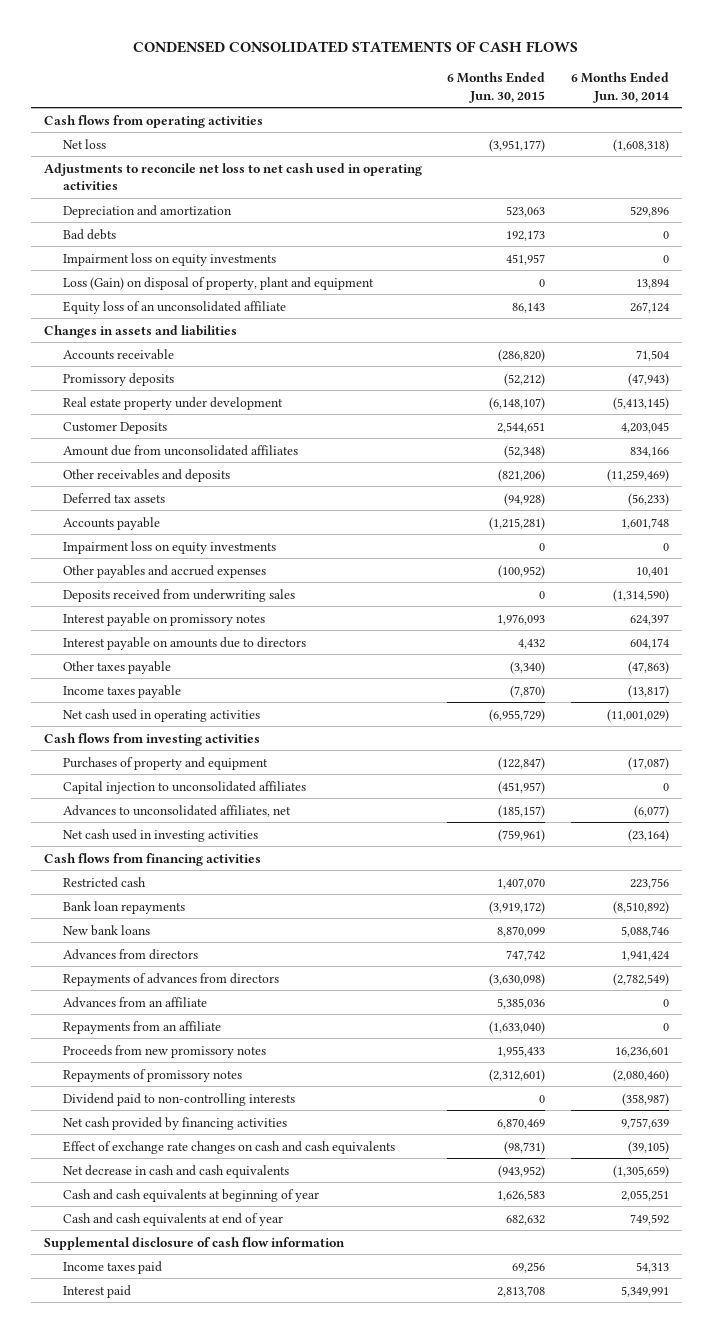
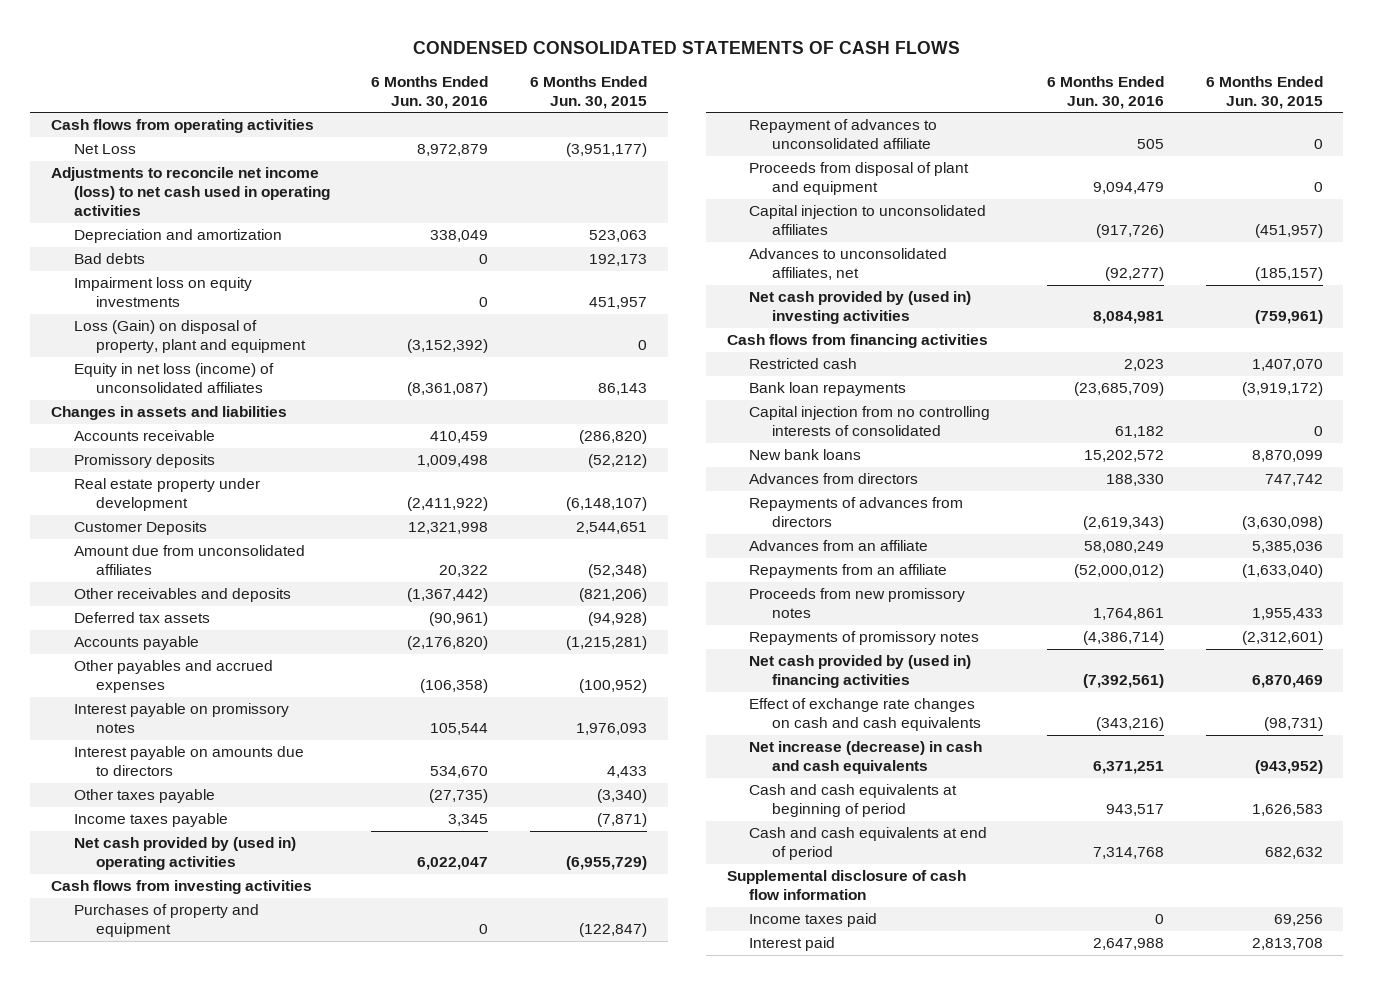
- | 6 Months Ended Jun. 30, 2015 | 6 Months Ended Jun. 30, 2014
+ | 6 Months Ended Jun. 30, 2016 | 6 Months Ended Jun. 30, 2015
- Net loss | (3,951,177) | (1,608,318)
- Adjustments to reconcile net loss to net cash used in operating activities
+ Net Loss | 8,972,879 | (3,951,177)
+ Adjustments to reconcile net income (loss) to net cash used in operating activities
- Equity loss of an unconsolidated affiliate | 86,143 | 267,124
+ Equity in net loss (income) of unconsolidated affiliates | (8,361,087) | 86,143
- Impairment loss on equity investments | 0 | 0
- Deposits received from underwriting sales | 0 | (1,314,590)
- Interest payable on amounts due to directors | 4,432 | 604,174
+ Interest payable on amounts due to directors | 534,670 | 4,433
- Income taxes payable | (7,870) | (13,817)
- Net cash used in operating activities | (6,955,729) | (11,001,029)
+ Income taxes payable | 3,345 | (7,871)
+ Net cash provided by (used in) operating activities | 6,022,047 | (6,955,729)
+ Repayment of advances to unconsolidated affiliate | 505 | 0
+ Proceeds from disposal of plant and equipment | 9,094,479 | 0
- Net cash used in investing activities | (759,961) | (23,164)
+ Net cash provided by (used in) investing activities | 8,084,981 | (759,961)
+ Capital injection from no controlling interests of consolidated | 61,182 | 0
- Dividend paid to non-controlling interests | 0 | (358,987)
- Net cash provided by financing activities | 6,870,469 | 9,757,639
+ Net cash provided by (used in) financing activities | (7,392,561) | 6,870,469
- Net decrease in cash and cash equivalents | (943,952) | (1,305,659)
- Cash and cash equivalents at beginning of year | 1,626,583 | 2,055,251
- Cash and cash equivalents at end of year | 682,632 | 749,592
+ Net increase (decrease) in cash and cash equivalents | 6,371,251 | (943,952)
+ Cash and cash equivalents at beginning of period | 943,517 | 1,626,583
+ Cash and cash equivalents at end of period | 7,314,768 | 682,632

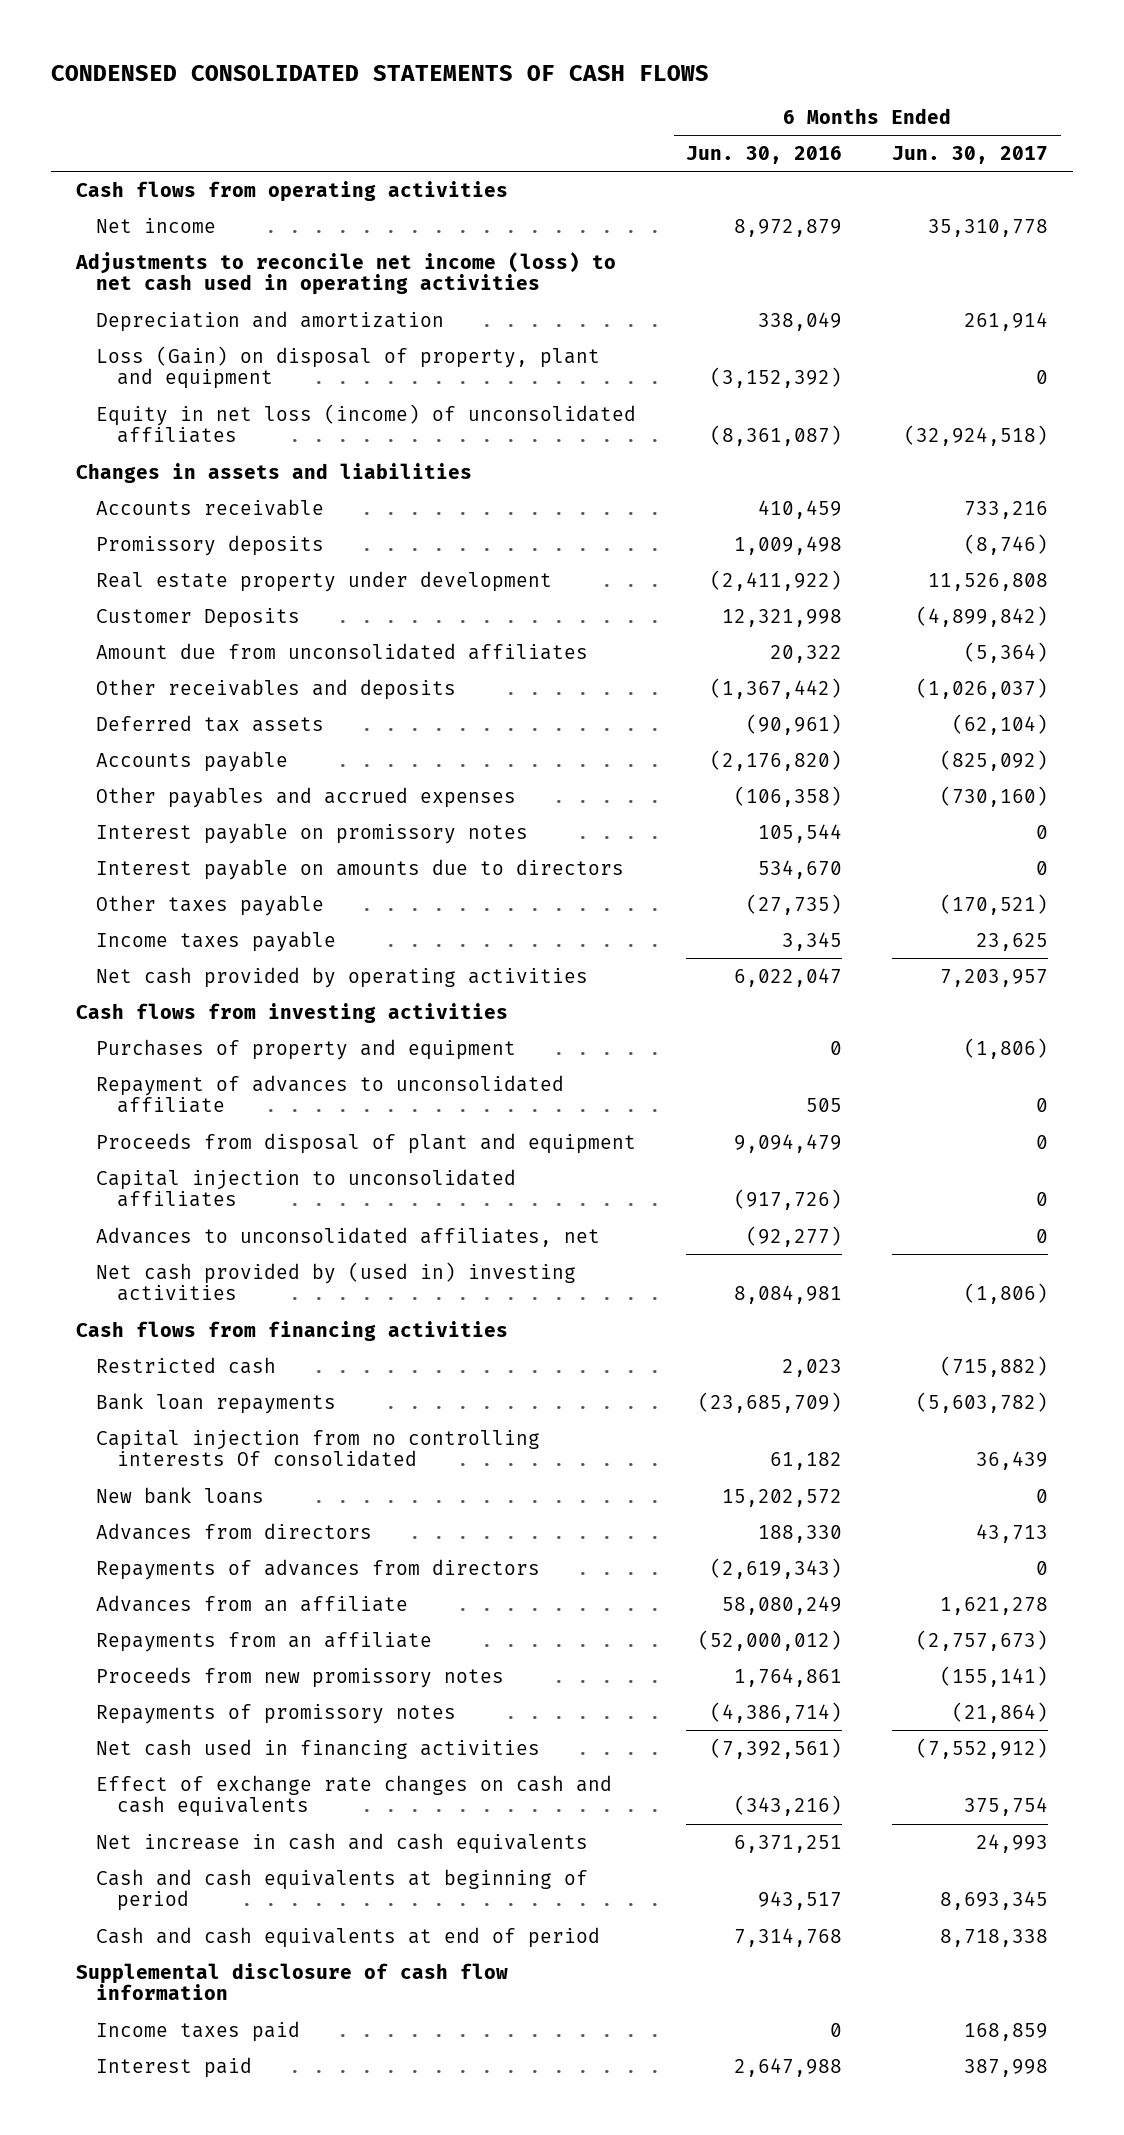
- | 6 Months Ended Jun. 30, 2016 | 6 Months Ended Jun. 30, 2015
+ | 6 Months Ended Jun. 30, 2016 | 6 Months Ended Jun. 30, 2017
- Net Loss | 8,972,879 | (3,951,177)
+ Net income | 8,972,879 | 35,310,778
- Bad debts | 0 | 192,173
- Impairment loss on equity investments | 0 | 451,957
- Net cash provided by (used in) operating activities | 6,022,047 | (6,955,729)
+ Net cash provided by operating activities | 6,022,047 | 7,203,957
- Capital injection from no controlling interests of consolidated | 61,182 | 0
+ Capital injection from no controlling interests Of consolidated | 61,182 | 36,439
- Net cash provided by (used in) financing activities | (7,392,561) | 6,870,469
+ Net cash used in financing activities | (7,392,561) | (7,552,912)
- Net increase (decrease) in cash and cash equivalents | 6,371,251 | (943,952)
+ Net increase in cash and cash equivalents | 6,371,251 | 24,993

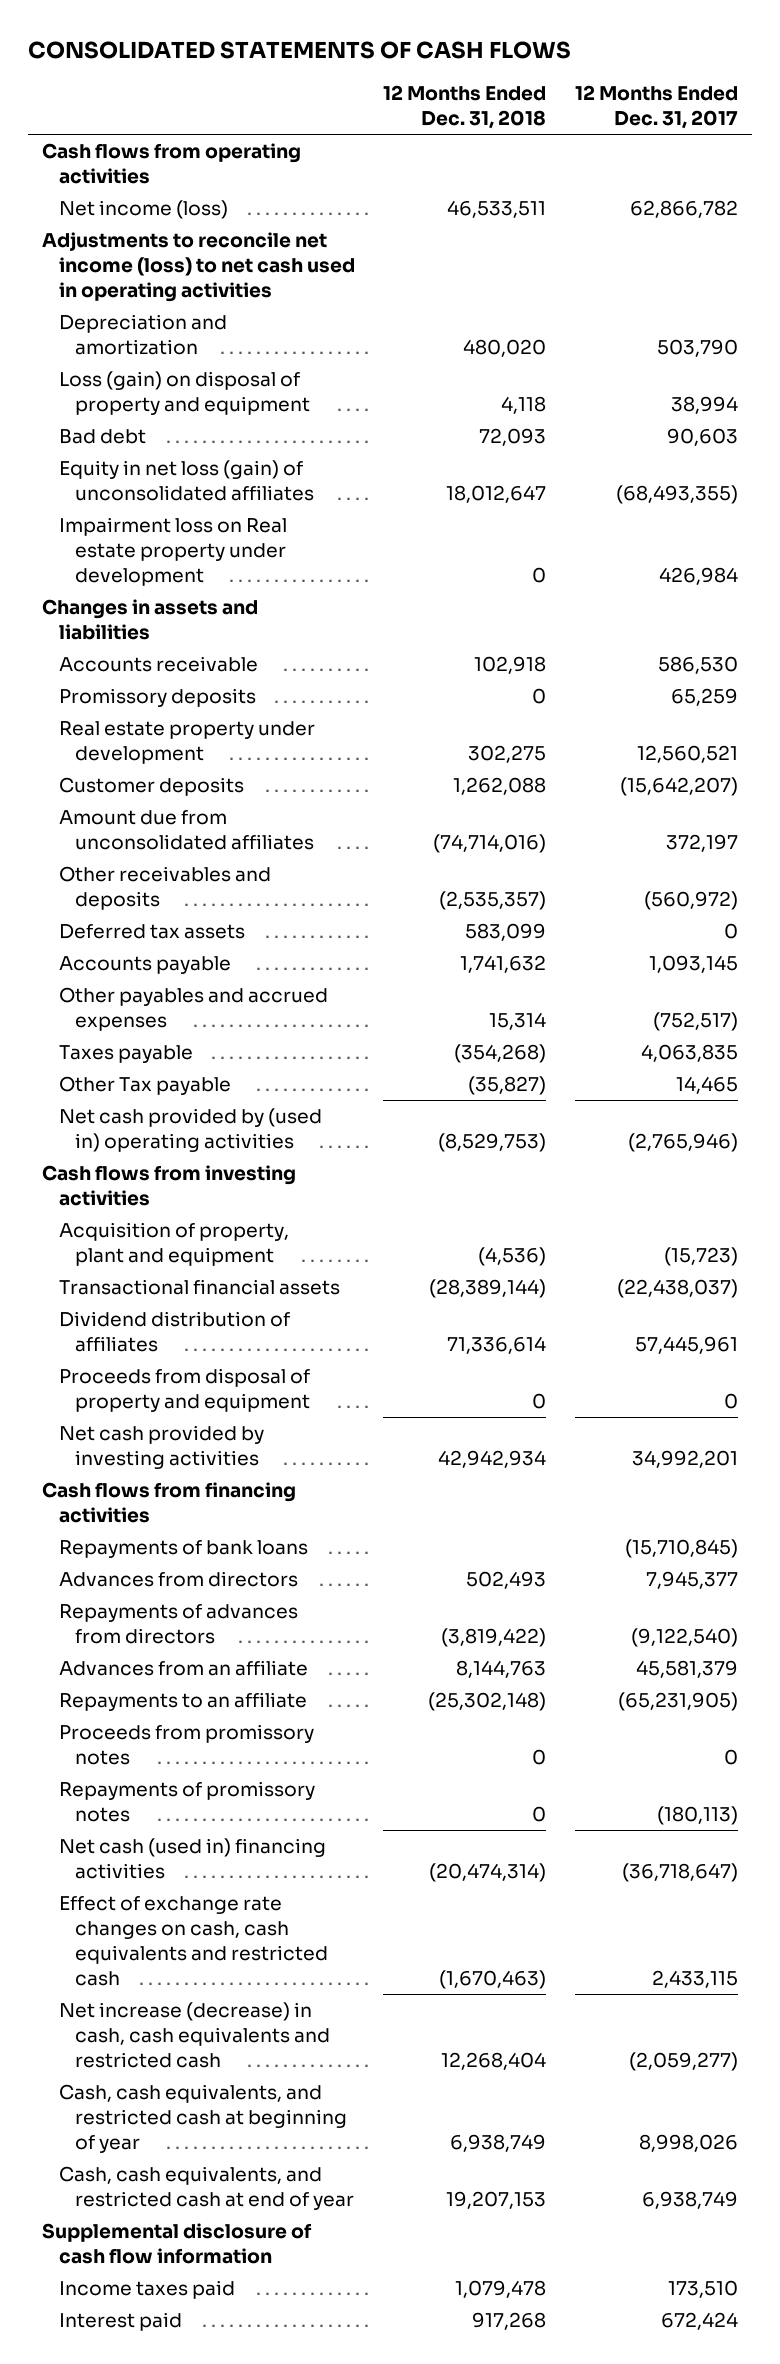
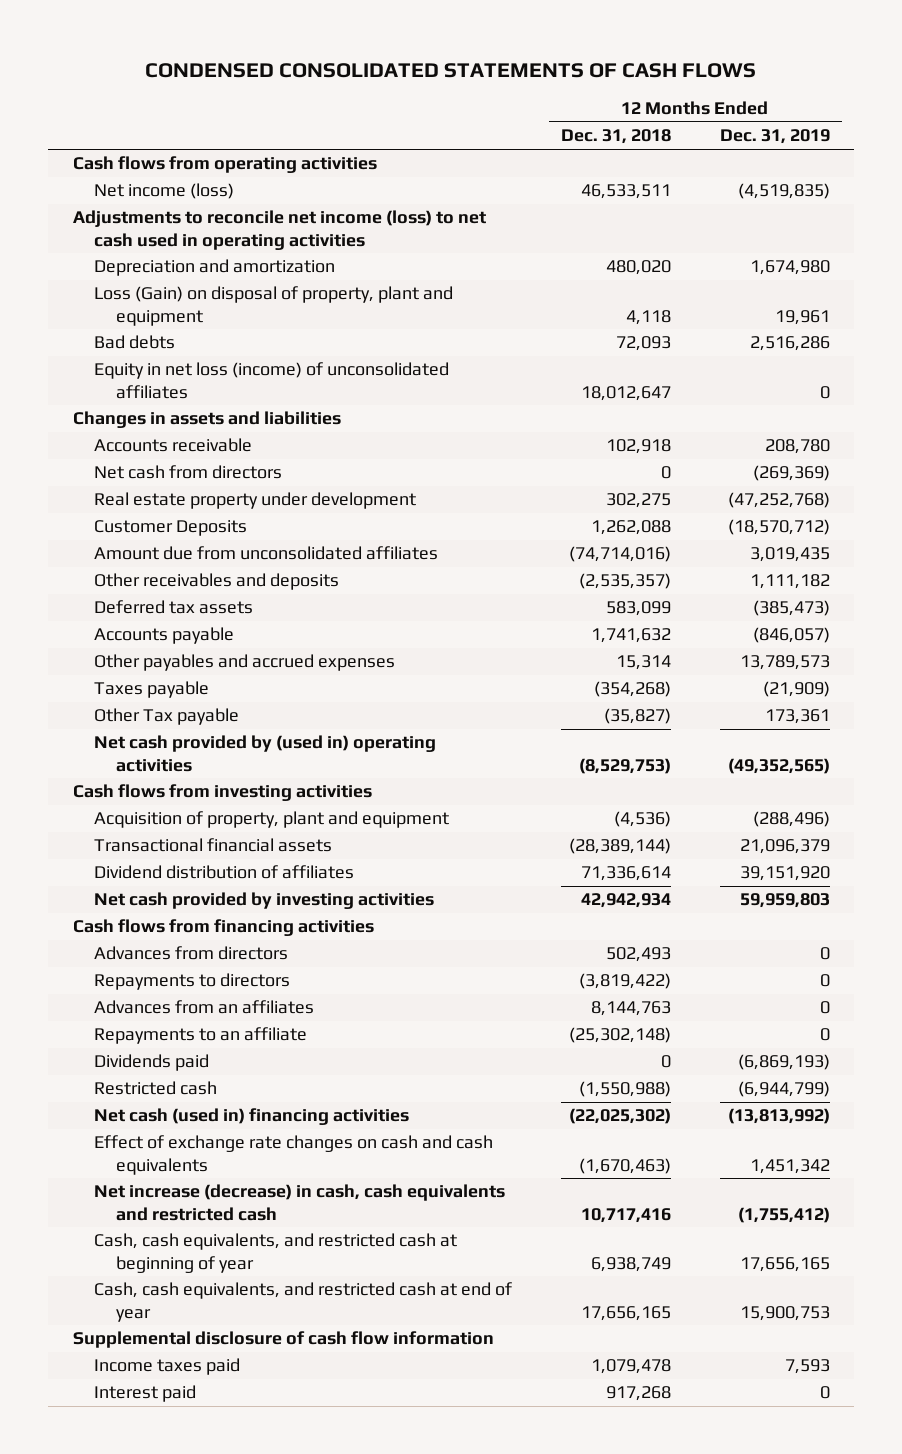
- CONSOLIDATED STATEMENTS OF CASH FLOWS
+ CONDENSED CONSOLIDATED STATEMENTS OF CASH FLOWS
- | 12 Months Ended Dec. 31, 2018 | 12 Months Ended Dec. 31, 2017
+ | 12 Months Ended Dec. 31, 2018 | 12 Months Ended Dec. 31, 2019
- Loss (gain) on disposal of property and equipment | 4,118 | 38,994
- Bad debt | 72,093 | 90,603
- Equity in net loss (gain) of unconsolidated affiliates | 18,012,647 | (68,493,355)
- Impairment loss on Real estate property under development | 0 | 426,984
+ Loss (Gain) on disposal of property, plant and equipment | 4,118 | 19,961
+ Bad debts | 72,093 | 2,516,286
+ Equity in net loss (income) of unconsolidated affiliates | 18,012,647 | 0
- Promissory deposits | 0 | 65,259
+ Net cash from directors | 0 | (269,369)
- Customer deposits | 1,262,088 | (15,642,207)
+ Customer Deposits | 1,262,088 | (18,570,712)
- Proceeds from disposal of property and equipment | 0 | 0
- Repayments of bank loans | | (15,710,845)
- Repayments of advances from directors | (3,819,422) | (9,122,540)
- Advances from an affiliate | 8,144,763 | 45,581,379
+ Repayments to directors | (3,819,422) | 0
+ Advances from an affiliates | 8,144,763 | 0
- Proceeds from promissory notes | 0 | 0
- Repayments of promissory notes | 0 | (180,113)
- Net cash (used in) financing activities | (20,474,314) | (36,718,647)
- Effect of exchange rate changes on cash, cash equivalents and restricted cash | (1,670,463) | 2,433,115
- Net increase (decrease) in cash, cash equivalents and restricted cash | 12,268,404 | (2,059,277)
+ Dividends paid | 0 | (6,869,193)
+ Restricted cash | (1,550,988) | (6,944,799)
+ Net cash (used in) financing activities | (22,025,302) | (13,813,992)
+ Effect of exchange rate changes on cash and cash equivalents | (1,670,463) | 1,451,342
+ Net increase (decrease) in cash, cash equivalents and restricted cash | 10,717,416 | (1,755,412)
- Cash, cash equivalents, and restricted cash at end of year | 19,207,153 | 6,938,749
+ Cash, cash equivalents, and restricted cash at end of year | 17,656,165 | 15,900,753

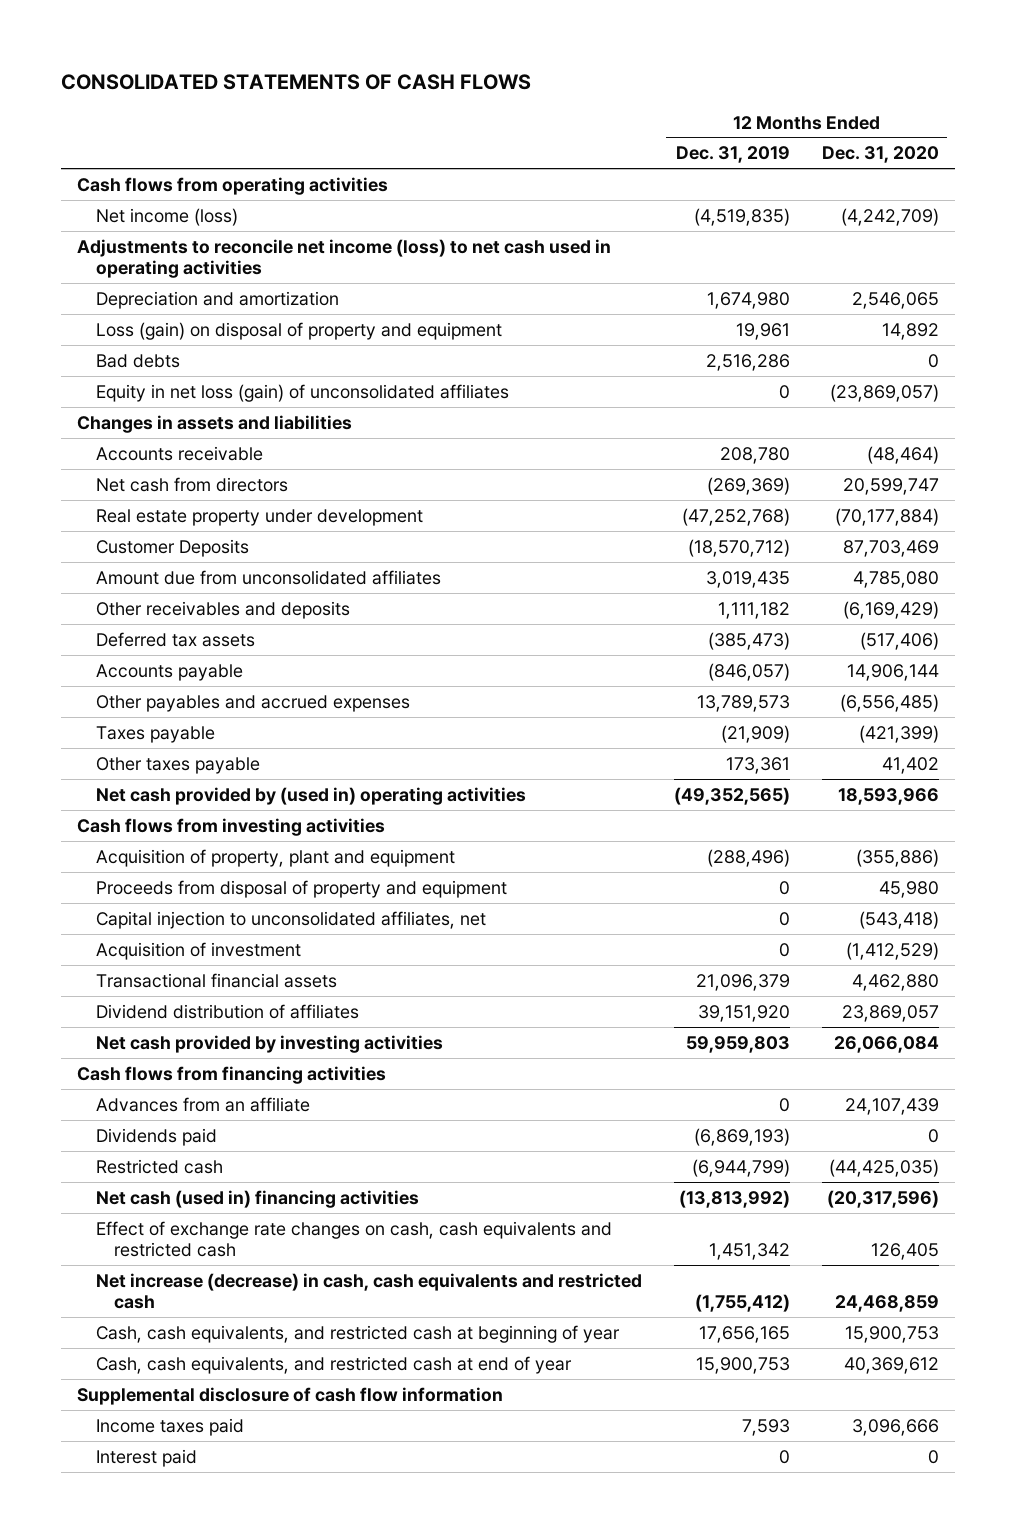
- CONDENSED CONSOLIDATED STATEMENTS OF CASH FLOWS
+ CONSOLIDATED STATEMENTS OF CASH FLOWS
- | 12 Months Ended Dec. 31, 2018 | 12 Months Ended Dec. 31, 2019
+ | 12 Months Ended Dec. 31, 2019 | 12 Months Ended Dec. 31, 2020
- Loss (Gain) on disposal of property, plant and equipment | 4,118 | 19,961
+ Loss (gain) on disposal of property and equipment | 19,961 | 14,892
- Equity in net loss (income) of unconsolidated affiliates | 18,012,647 | 0
+ Equity in net loss (gain) of unconsolidated affiliates | 0 | (23,869,057)
- Other Tax payable | (35,827) | 173,361
+ Other taxes payable | 173,361 | 41,402
+ Proceeds from disposal of property and equipment | 0 | 45,980
+ Capital injection to unconsolidated affiliates, net | 0 | (543,418)
+ Acquisition of investment | 0 | (1,412,529)
- Advances from directors | 502,493 | 0
- Repayments to directors | (3,819,422) | 0
- Advances from an affiliates | 8,144,763 | 0
- Repayments to an affiliate | (25,302,148) | 0
+ Advances from an affiliate | 0 | 24,107,439
- Effect of exchange rate changes on cash and cash equivalents | (1,670,463) | 1,451,342
+ Effect of exchange rate changes on cash, cash equivalents and restricted cash | 1,451,342 | 126,405

